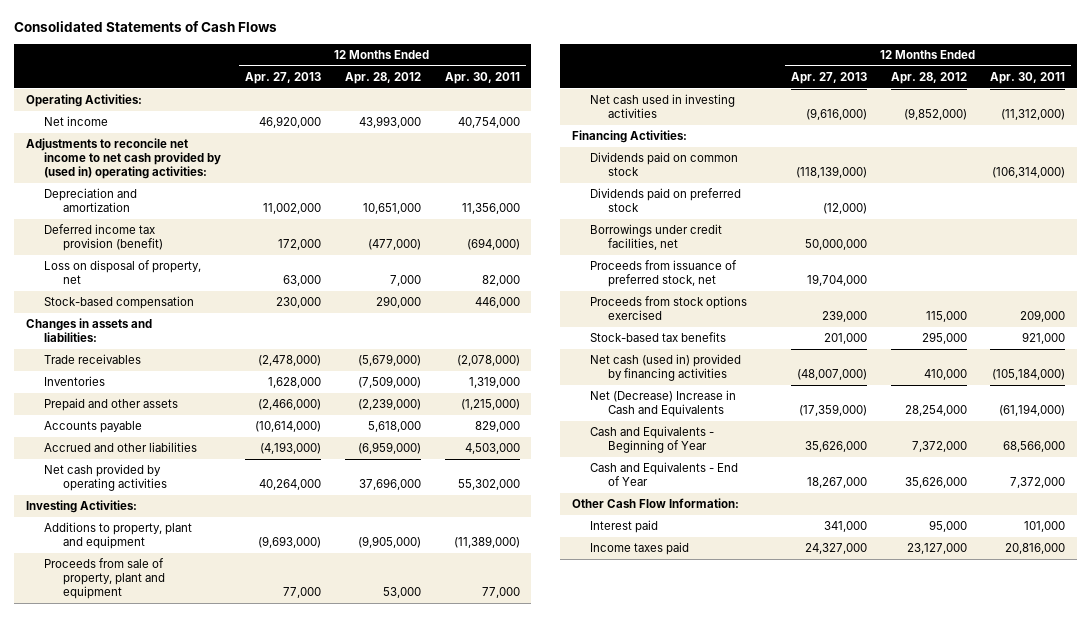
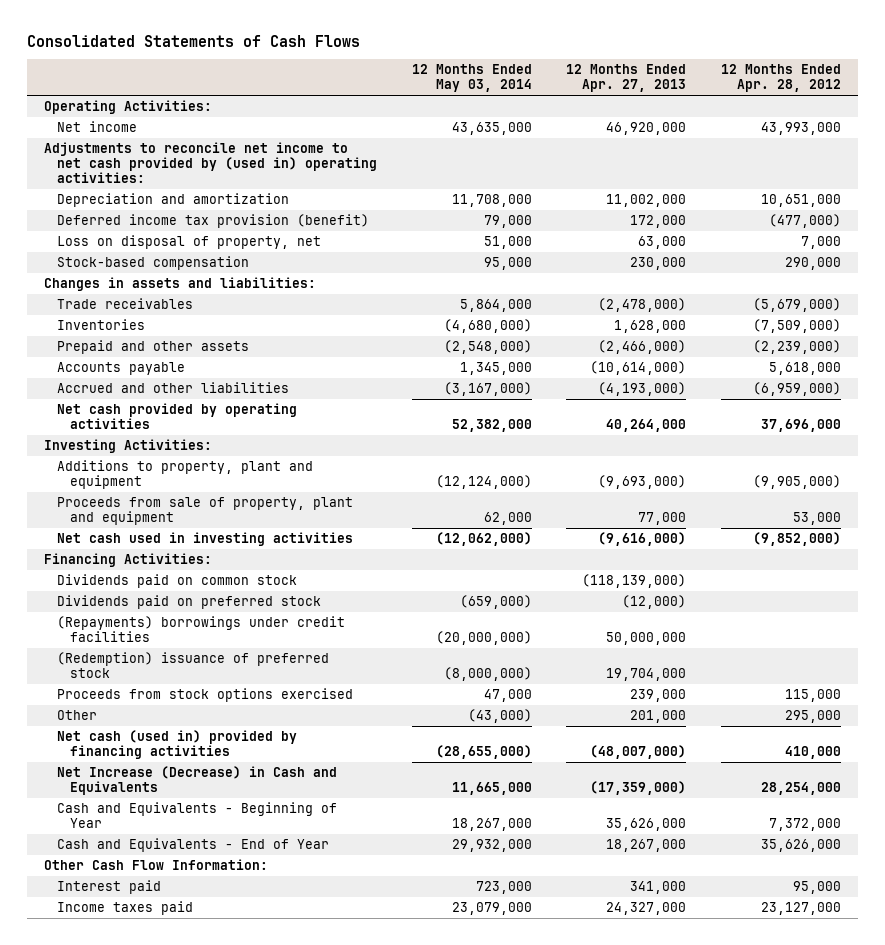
- | 12 Months Ended Apr. 27, 2013 | 12 Months Ended Apr. 28, 2012 | 12 Months Ended Apr. 30, 2011
+ | 12 Months Ended May 03, 2014 | 12 Months Ended Apr. 27, 2013 | 12 Months Ended Apr. 28, 2012
- Borrowings under credit facilities, net | 50,000,000 | |
- Proceeds from issuance of preferred stock, net | 19,704,000 | |
+ (Repayments) borrowings under credit facilities | (20,000,000) | 50,000,000 |
+ (Redemption) issuance of preferred stock | (8,000,000) | 19,704,000 |
- Stock-based tax benefits | 201,000 | 295,000 | 921,000
+ Other | (43,000) | 201,000 | 295,000
- Net (Decrease) Increase in Cash and Equivalents | (17,359,000) | 28,254,000 | (61,194,000)
+ Net Increase (Decrease) in Cash and Equivalents | 11,665,000 | (17,359,000) | 28,254,000

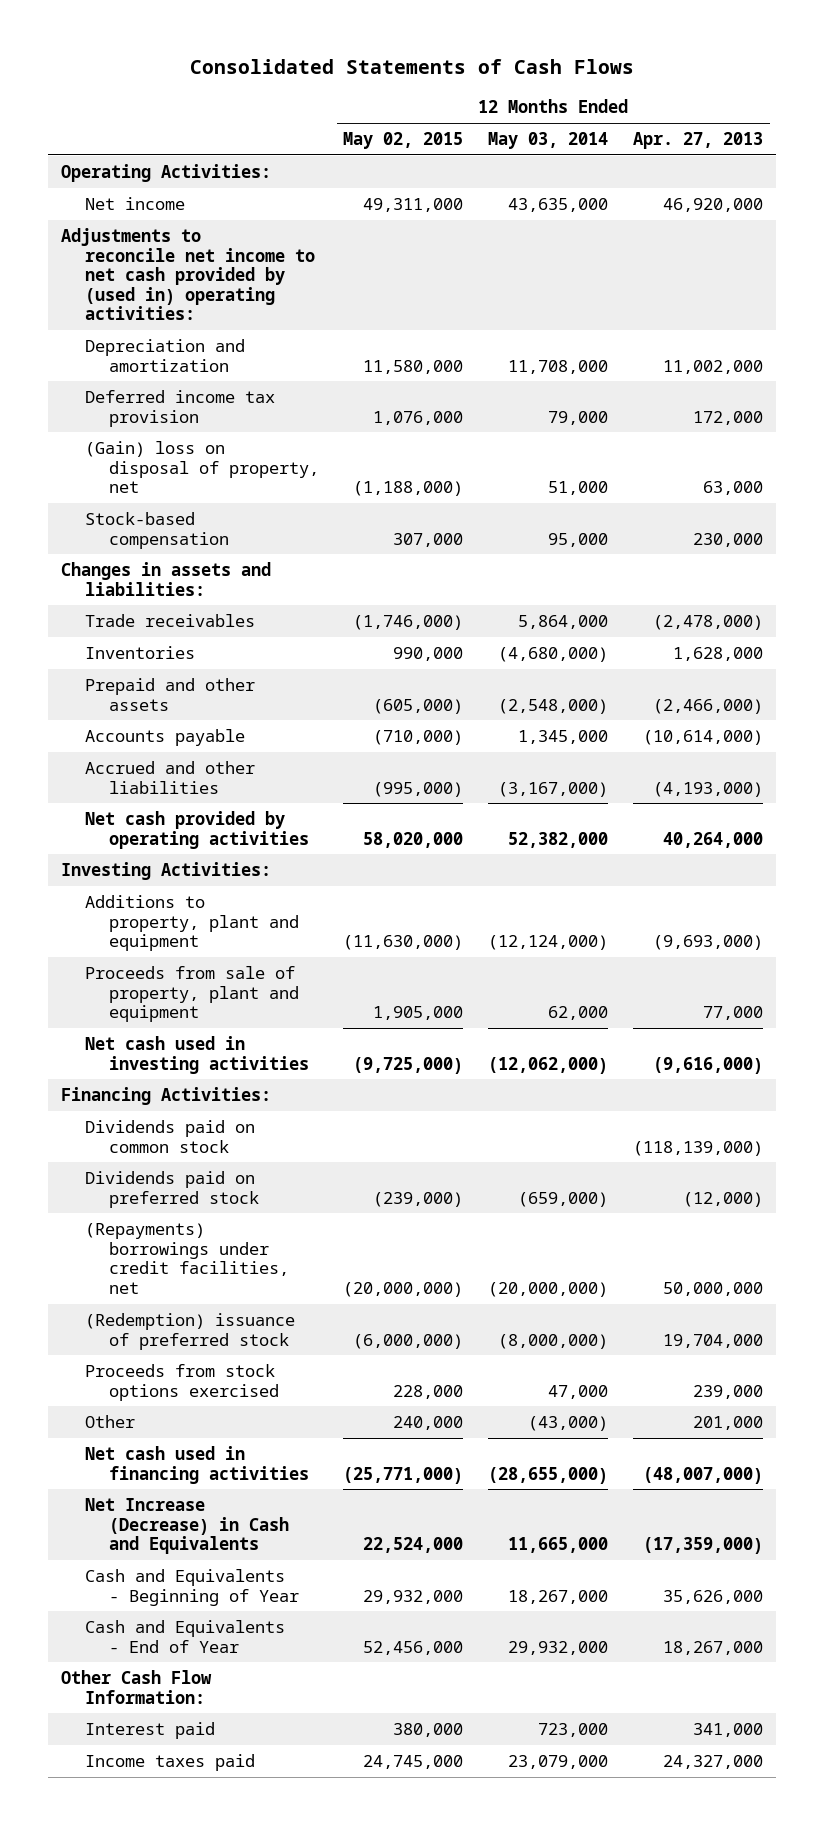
- | 12 Months Ended May 03, 2014 | 12 Months Ended Apr. 27, 2013 | 12 Months Ended Apr. 28, 2012
+ | 12 Months Ended May 02, 2015 | 12 Months Ended May 03, 2014 | 12 Months Ended Apr. 27, 2013
- Deferred income tax provision (benefit) | 79,000 | 172,000 | (477,000)
- Loss on disposal of property, net | 51,000 | 63,000 | 7,000
+ Deferred income tax provision | 1,076,000 | 79,000 | 172,000
+ (Gain) loss on disposal of property, net | (1,188,000) | 51,000 | 63,000
- (Repayments) borrowings under credit facilities | (20,000,000) | 50,000,000 |
+ (Repayments) borrowings under credit facilities, net | (20,000,000) | (20,000,000) | 50,000,000
- Net cash (used in) provided by financing activities | (28,655,000) | (48,007,000) | 410,000
+ Net cash used in financing activities | (25,771,000) | (28,655,000) | (48,007,000)

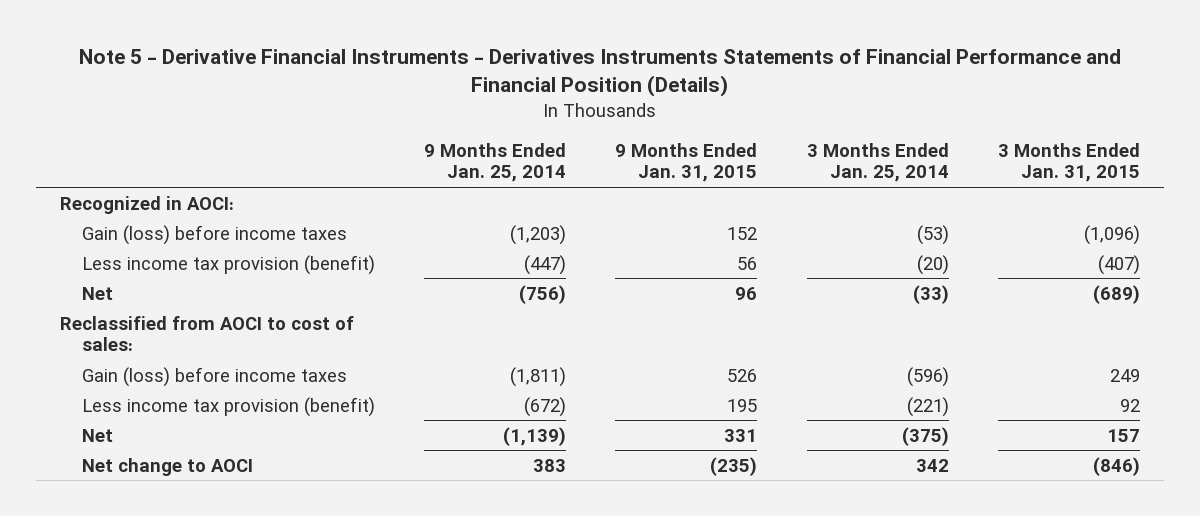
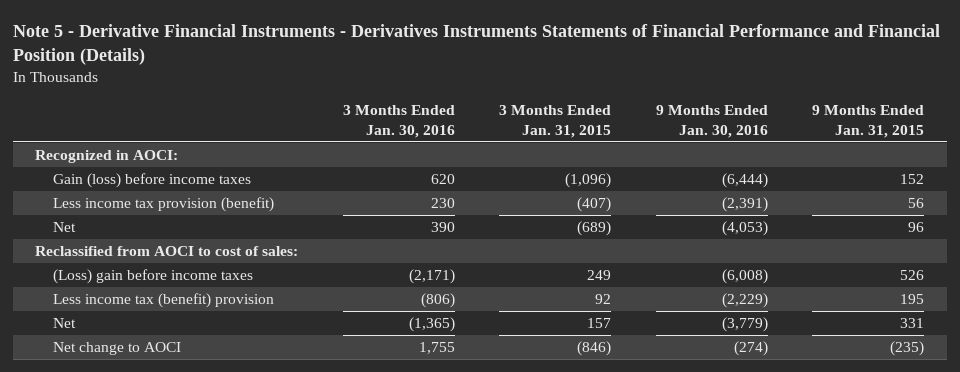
- | 9 Months Ended Jan. 25, 2014 | 9 Months Ended Jan. 31, 2015 | 3 Months Ended Jan. 25, 2014 | 3 Months Ended Jan. 31, 2015
+ | 3 Months Ended Jan. 30, 2016 | 3 Months Ended Jan. 31, 2015 | 9 Months Ended Jan. 30, 2016 | 9 Months Ended Jan. 31, 2015
- Gain (loss) before income taxes | (1,811) | 526 | (596) | 249
- Less income tax provision (benefit) | (672) | 195 | (221) | 92
+ (Loss) gain before income taxes | (2,171) | 249 | (6,008) | 526
+ Less income tax (benefit) provision | (806) | 92 | (2,229) | 195

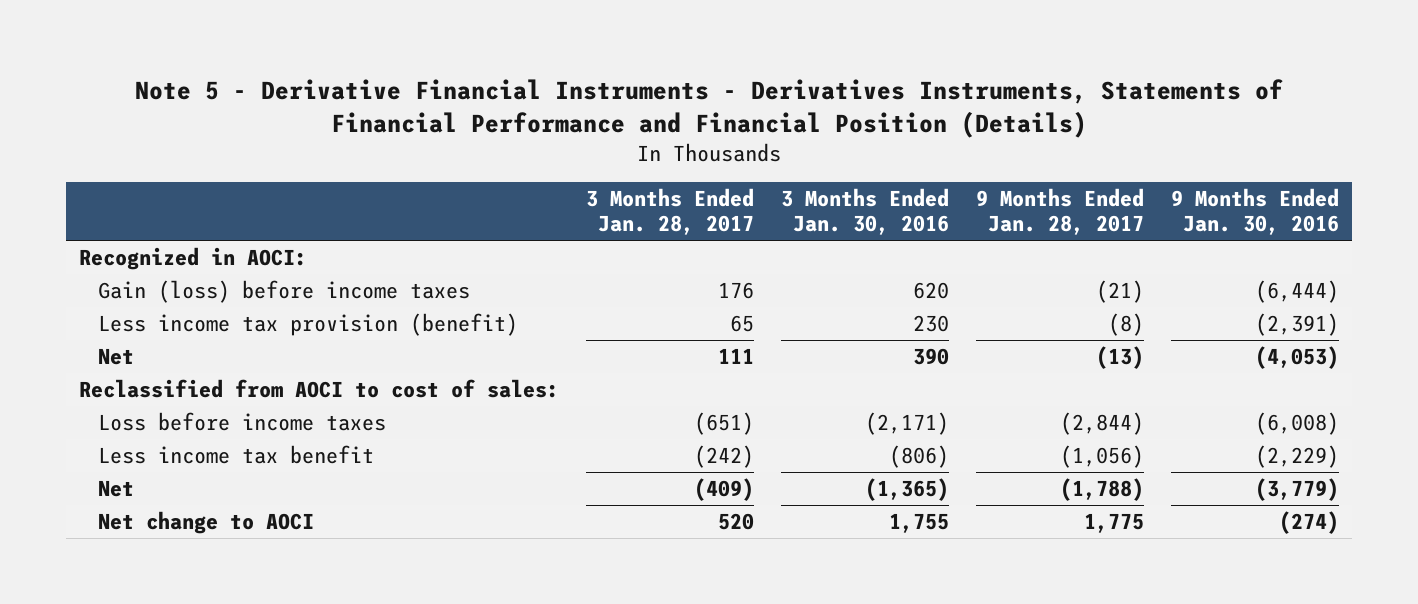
- Note 5 - Derivative Financial Instruments - Derivatives Instruments Statements of Financial Performance and Financial Position (Details)
+ Note 5 - Derivative Financial Instruments - Derivatives Instruments, Statements of Financial Performance and Financial Position (Details)
- | 3 Months Ended Jan. 30, 2016 | 3 Months Ended Jan. 31, 2015 | 9 Months Ended Jan. 30, 2016 | 9 Months Ended Jan. 31, 2015
+ | 3 Months Ended Jan. 28, 2017 | 3 Months Ended Jan. 30, 2016 | 9 Months Ended Jan. 28, 2017 | 9 Months Ended Jan. 30, 2016
- (Loss) gain before income taxes | (2,171) | 249 | (6,008) | 526
- Less income tax (benefit) provision | (806) | 92 | (2,229) | 195
+ Loss before income taxes | (651) | (2,171) | (2,844) | (6,008)
+ Less income tax benefit | (242) | (806) | (1,056) | (2,229)

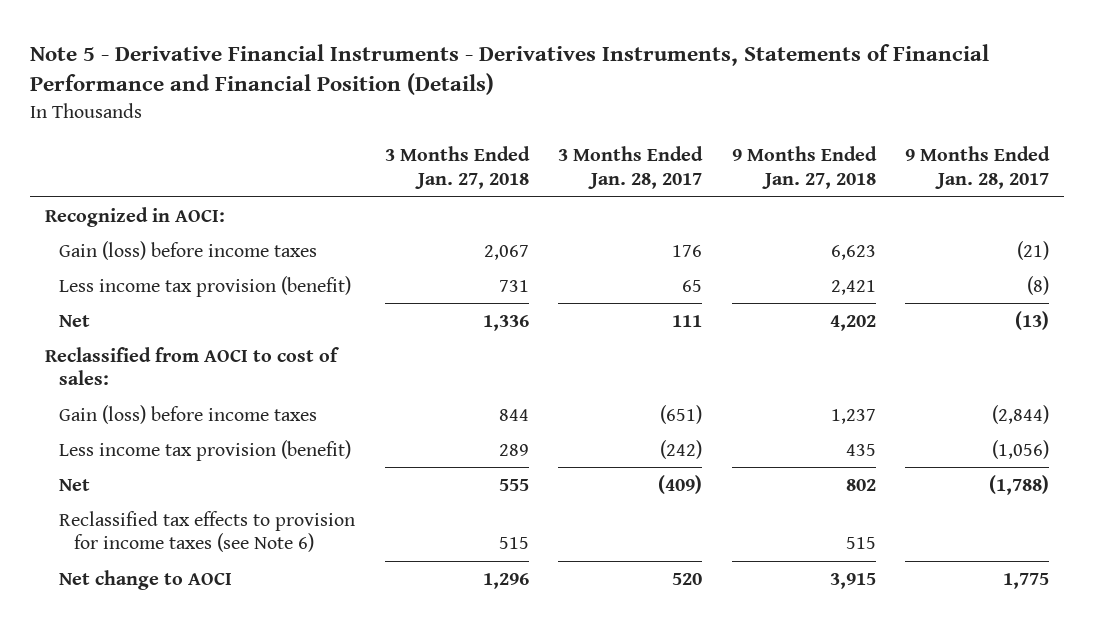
- | 3 Months Ended Jan. 28, 2017 | 3 Months Ended Jan. 30, 2016 | 9 Months Ended Jan. 28, 2017 | 9 Months Ended Jan. 30, 2016
+ | 3 Months Ended Jan. 27, 2018 | 3 Months Ended Jan. 28, 2017 | 9 Months Ended Jan. 27, 2018 | 9 Months Ended Jan. 28, 2017
- Loss before income taxes | (651) | (2,171) | (2,844) | (6,008)
- Less income tax benefit | (242) | (806) | (1,056) | (2,229)
+ Gain (loss) before income taxes | 844 | (651) | 1,237 | (2,844)
+ Less income tax provision (benefit) | 289 | (242) | 435 | (1,056)
+ Reclassified tax effects to provision for income taxes (see Note 6) | 515 | | 515 |

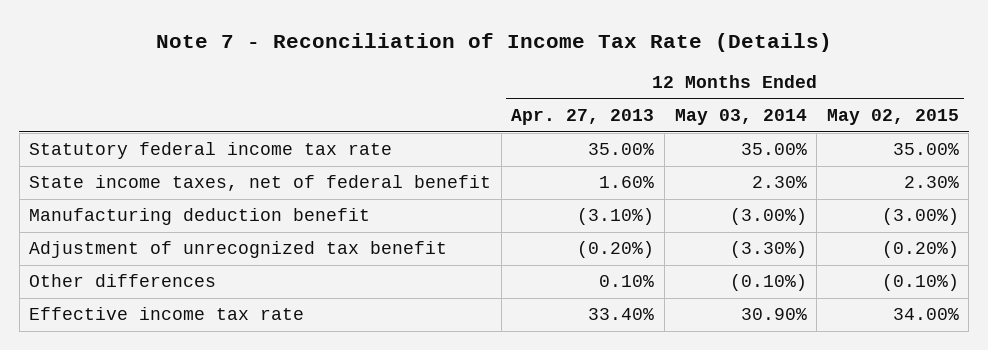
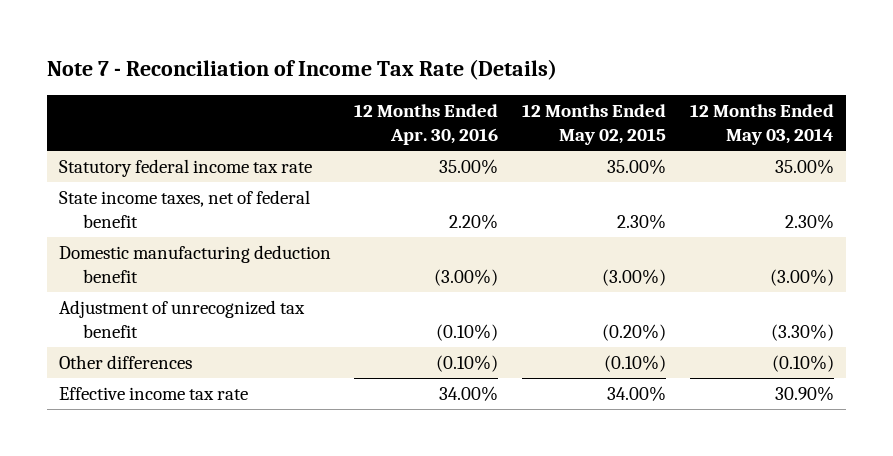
- | 12 Months Ended Apr. 27, 2013 | 12 Months Ended May 03, 2014 | 12 Months Ended May 02, 2015
+ | 12 Months Ended Apr. 30, 2016 | 12 Months Ended May 02, 2015 | 12 Months Ended May 03, 2014
- Manufacturing deduction benefit | (3.10%) | (3.00%) | (3.00%)
+ Domestic manufacturing deduction benefit | (3.00%) | (3.00%) | (3.00%)

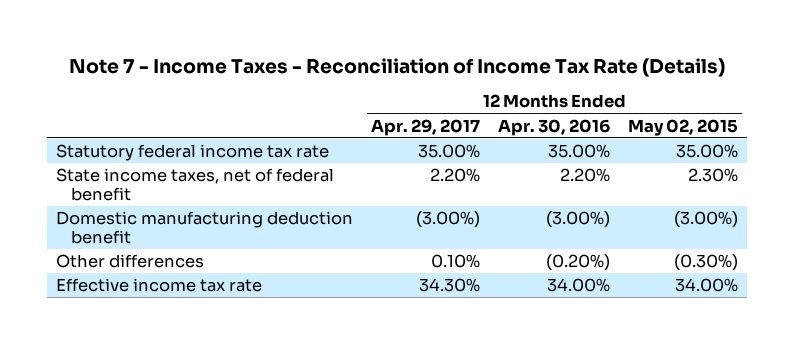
- Note 7 - Reconciliation of Income Tax Rate (Details)
+ Note 7 - Income Taxes - Reconciliation of Income Tax Rate (Details)
- | 12 Months Ended Apr. 30, 2016 | 12 Months Ended May 02, 2015 | 12 Months Ended May 03, 2014
+ | 12 Months Ended Apr. 29, 2017 | 12 Months Ended Apr. 30, 2016 | 12 Months Ended May 02, 2015
- Adjustment of unrecognized tax benefit | (0.10%) | (0.20%) | (3.30%)
- Other differences | (0.10%) | (0.10%) | (0.10%)
+ Other differences | 0.10% | (0.20%) | (0.30%)

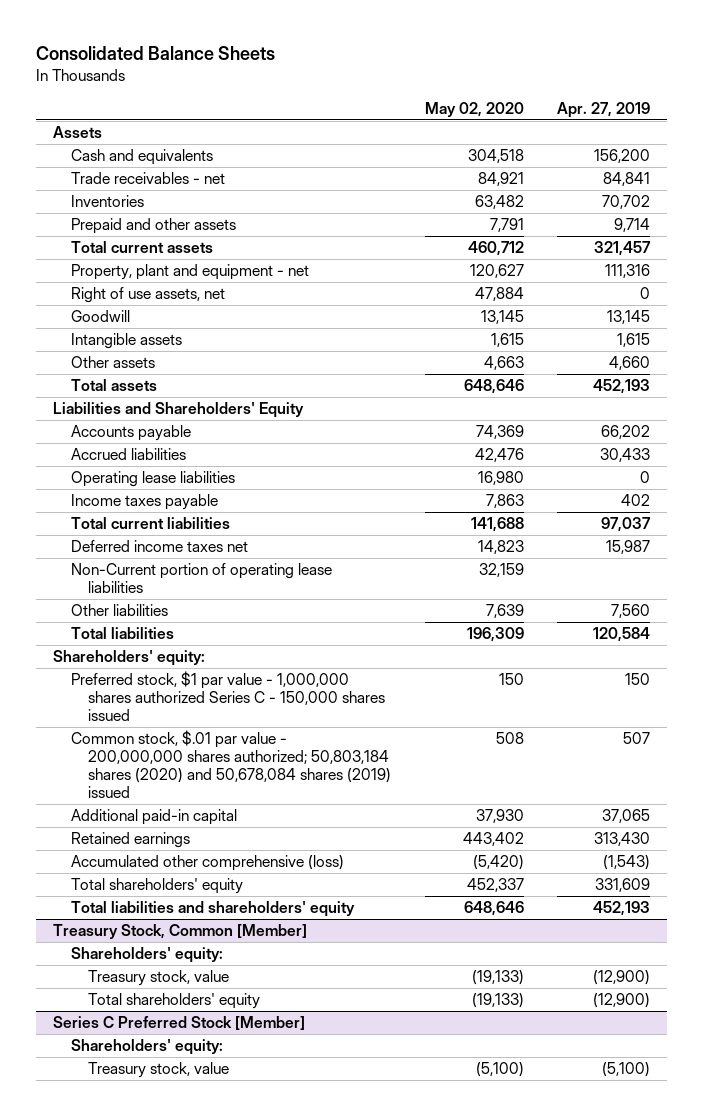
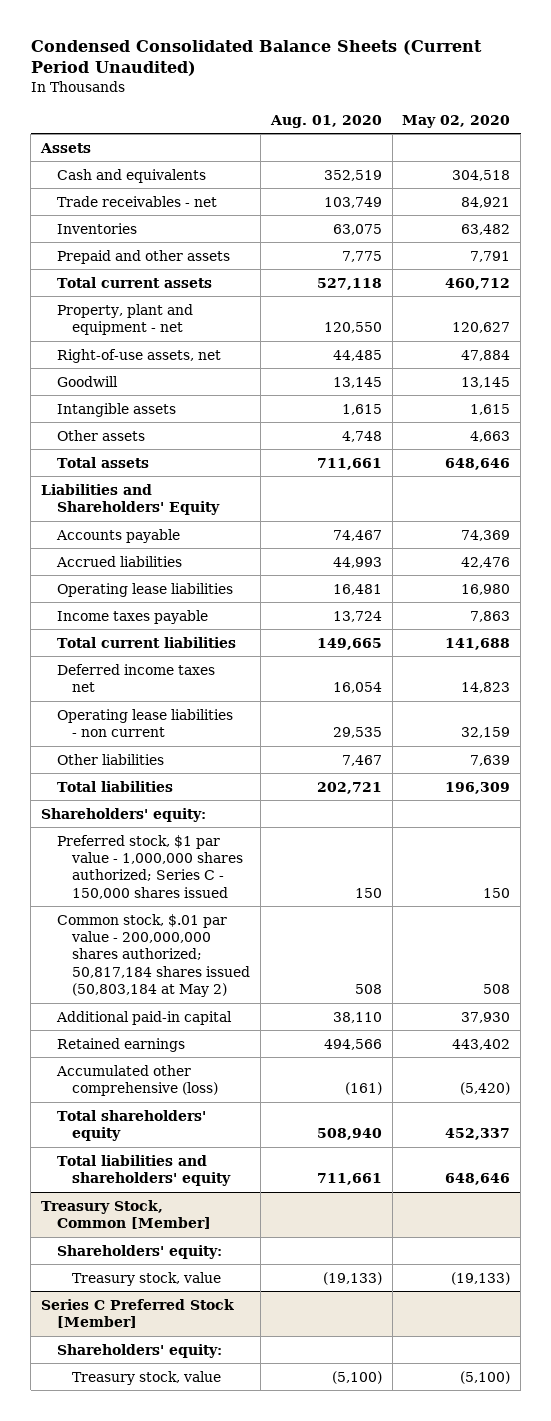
- Consolidated Balance Sheets
+ Condensed Consolidated Balance Sheets (Current Period Unaudited)
- | May 02, 2020 | Apr. 27, 2019
+ | Aug. 01, 2020 | May 02, 2020
- Right of use assets, net | 47,884 | 0
+ Right-of-use assets, net | 44,485 | 47,884
- Non-Current portion of operating lease liabilities | 32,159 |
+ Operating lease liabilities - non current | 29,535 | 32,159
- Preferred stock, $1 par value - 1,000,000 shares authorized Series C - 150,000 shares issued | 150 | 150
- Common stock, $.01 par value - 200,000,000 shares authorized; 50,803,184 shares (2020) and 50,678,084 shares (2019) issued | 508 | 507
+ Preferred stock, $1 par value - 1,000,000 shares authorized; Series C - 150,000 shares issued | 150 | 150
+ Common stock, $.01 par value - 200,000,000 shares authorized; 50,817,184 shares issued (50,803,184 at May 2) | 508 | 508
@ Treasury Stock, Common [Member]
- Total shareholders' equity | (19,133) | (12,900)

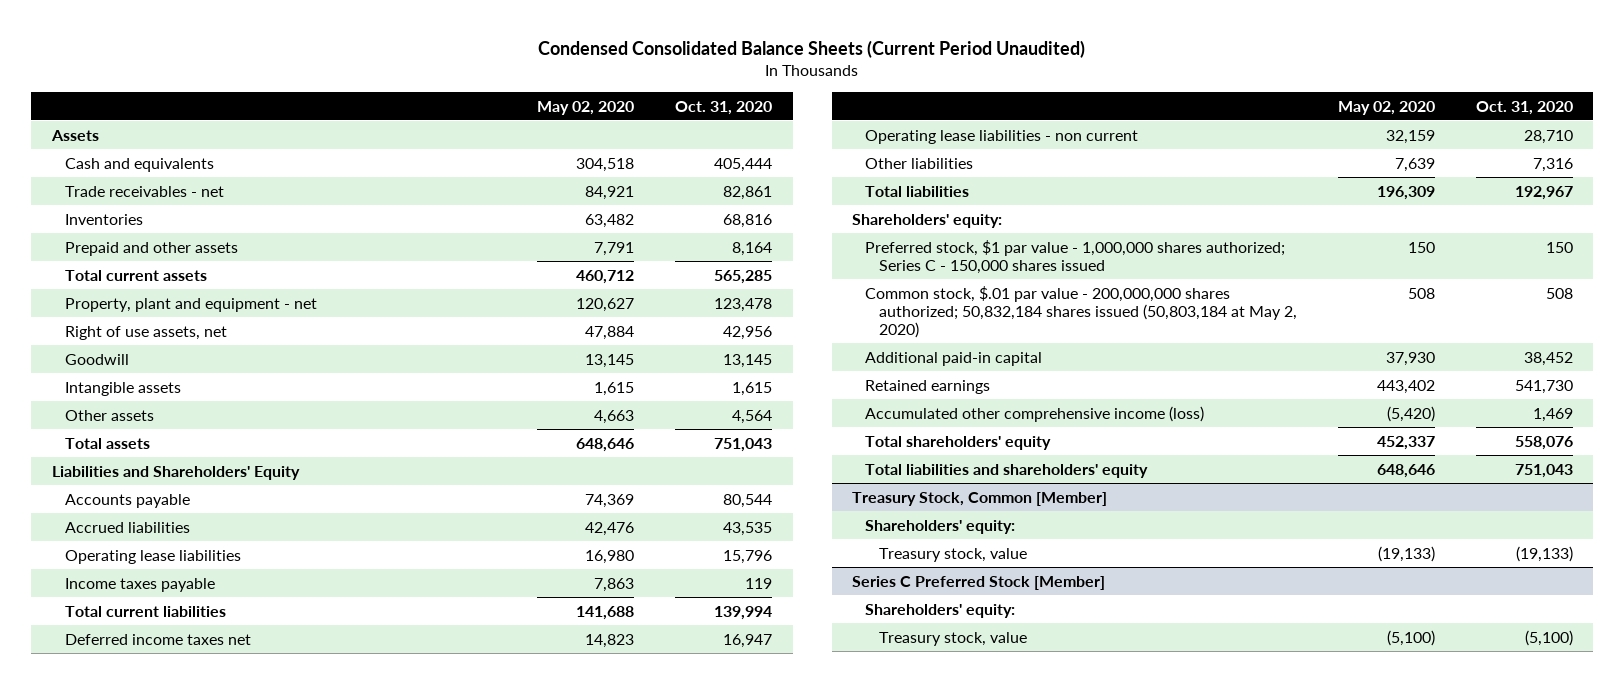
- | Aug. 01, 2020 | May 02, 2020
+ | May 02, 2020 | Oct. 31, 2020
- Right-of-use assets, net | 44,485 | 47,884
+ Right of use assets, net | 47,884 | 42,956
- Common stock, $.01 par value - 200,000,000 shares authorized; 50,817,184 shares issued (50,803,184 at May 2) | 508 | 508
+ Common stock, $.01 par value - 200,000,000 shares authorized; 50,832,184 shares issued (50,803,184 at May 2, 2020) | 508 | 508
- Accumulated other comprehensive (loss) | (161) | (5,420)
+ Accumulated other comprehensive income (loss) | (5,420) | 1,469

